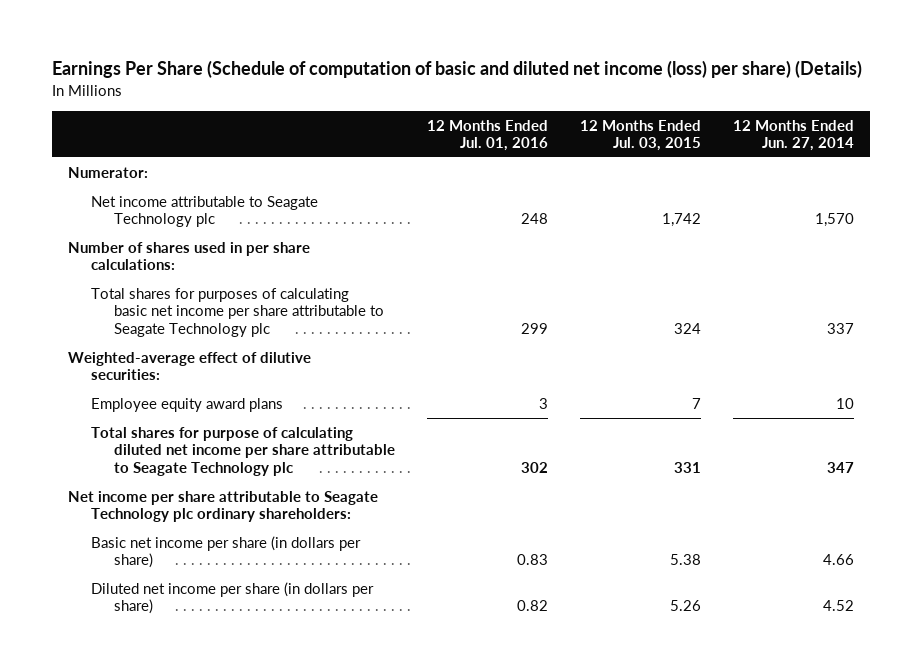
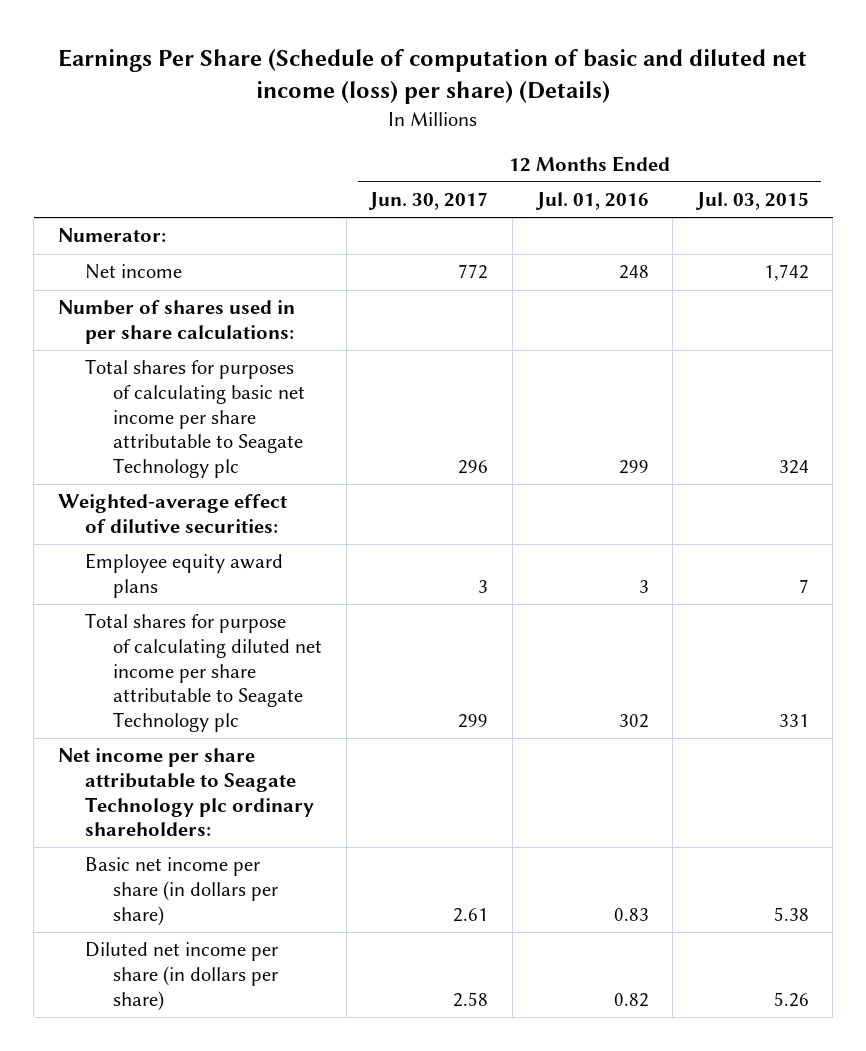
- | 12 Months Ended Jul. 01, 2016 | 12 Months Ended Jul. 03, 2015 | 12 Months Ended Jun. 27, 2014
+ | 12 Months Ended Jun. 30, 2017 | 12 Months Ended Jul. 01, 2016 | 12 Months Ended Jul. 03, 2015
- Net income attributable to Seagate Technology plc | 248 | 1,742 | 1,570
+ Net income | 772 | 248 | 1,742

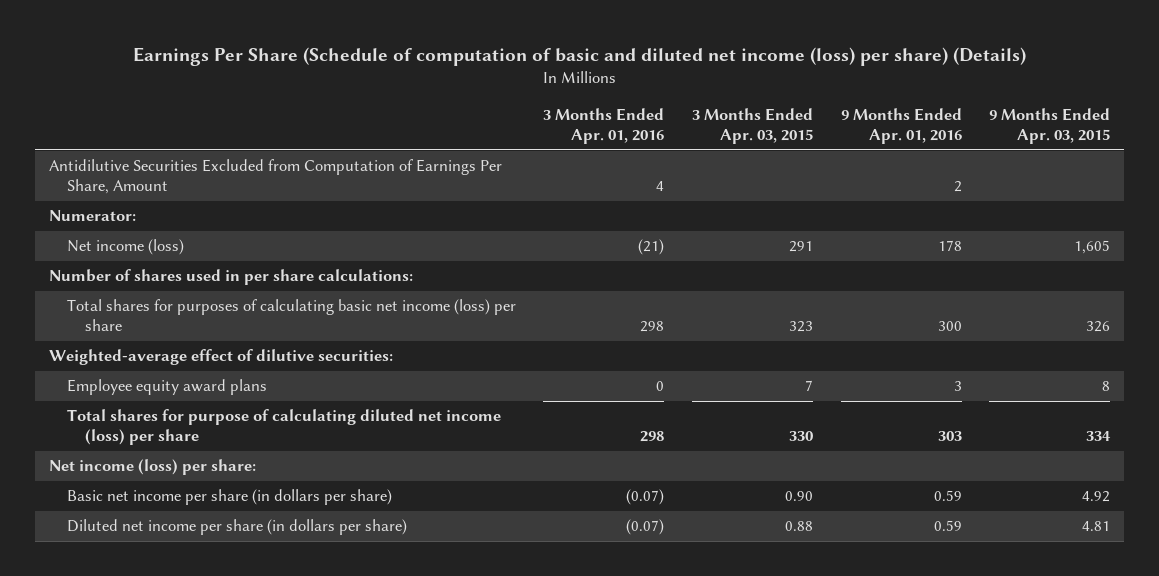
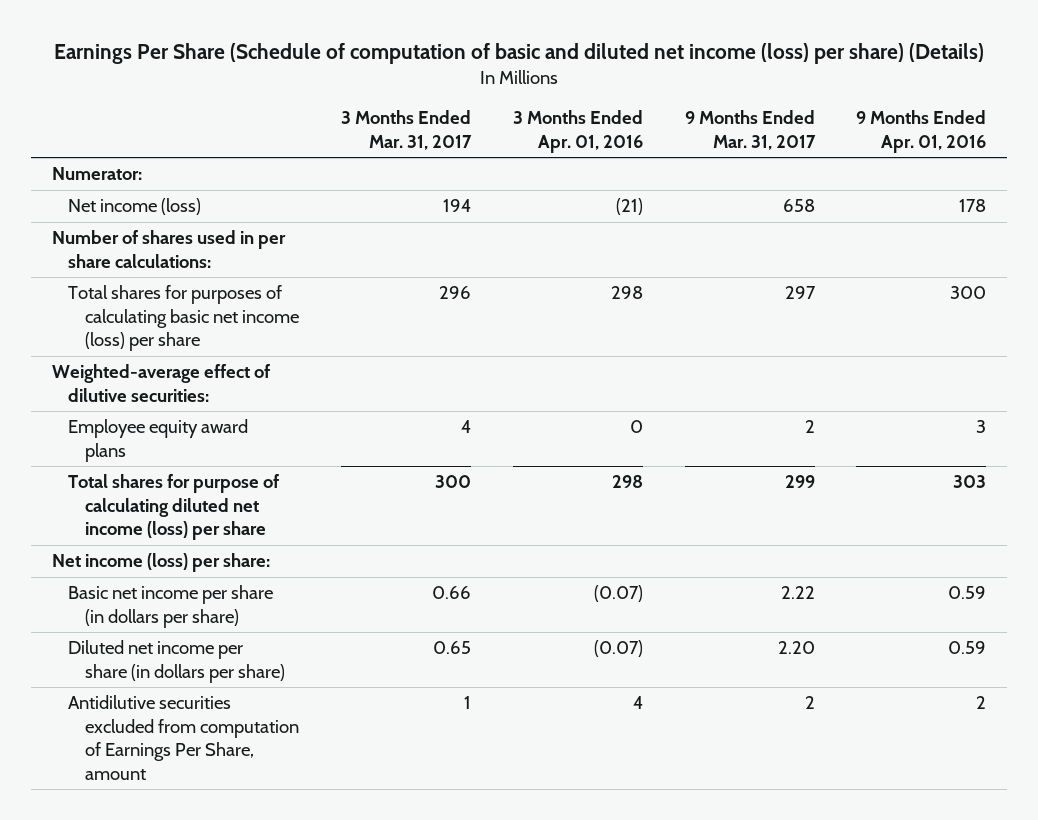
- | 3 Months Ended Apr. 01, 2016 | 3 Months Ended Apr. 03, 2015 | 9 Months Ended Apr. 01, 2016 | 9 Months Ended Apr. 03, 2015
+ | 3 Months Ended Mar. 31, 2017 | 3 Months Ended Apr. 01, 2016 | 9 Months Ended Mar. 31, 2017 | 9 Months Ended Apr. 01, 2016
- Antidilutive Securities Excluded from Computation of Earnings Per Share, Amount | 4 | | 2 |
+ Antidilutive securities excluded from computation of Earnings Per Share, amount | 1 | 4 | 2 | 2

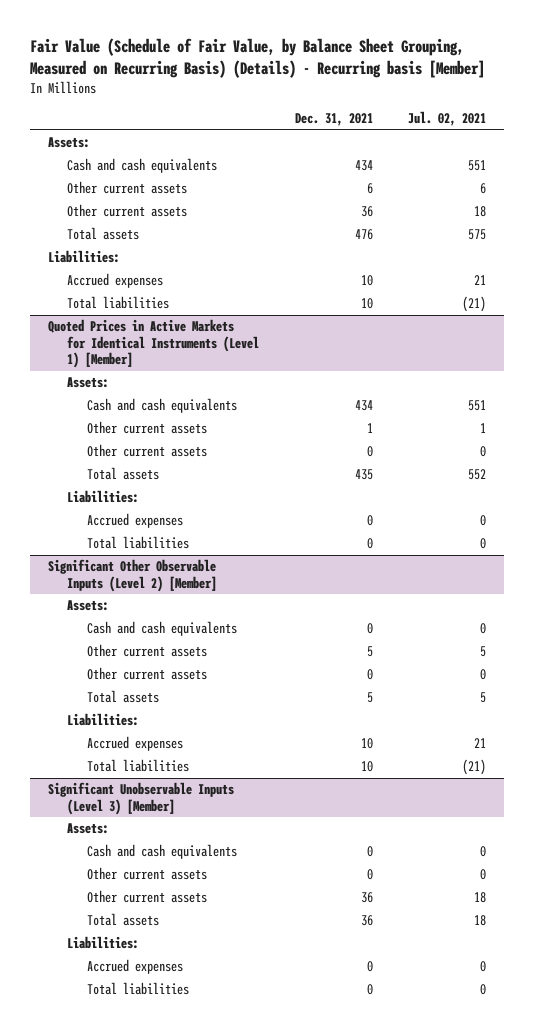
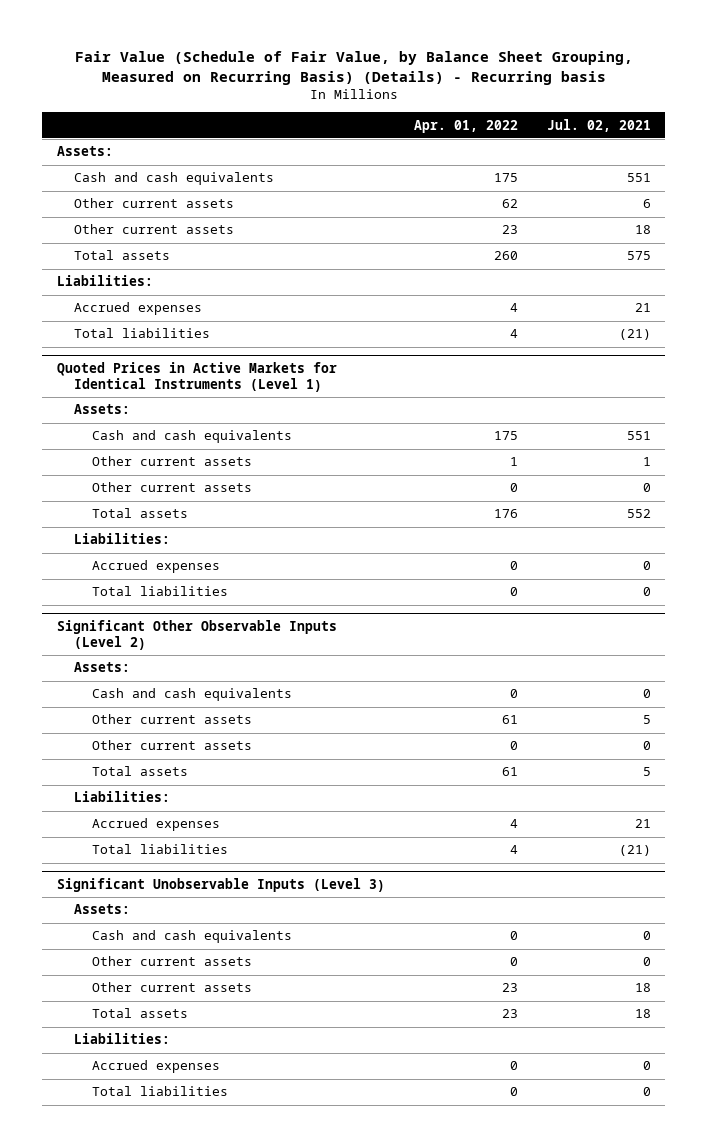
- Fair Value (Schedule of Fair Value, by Balance Sheet Grouping, Measured on Recurring Basis) (Details) - Recurring basis [Member]
+ Fair Value (Schedule of Fair Value, by Balance Sheet Grouping, Measured on Recurring Basis) (Details) - Recurring basis
- | Dec. 31, 2021 | Jul. 02, 2021
+ | Apr. 01, 2022 | Jul. 02, 2021
- Quoted Prices in Active Markets for Identical Instruments (Level 1) [Member]
+ Quoted Prices in Active Markets for Identical Instruments (Level 1)
- Significant Other Observable Inputs (Level 2) [Member]
+ Significant Other Observable Inputs (Level 2)
- Significant Unobservable Inputs (Level 3) [Member]
+ Significant Unobservable Inputs (Level 3)

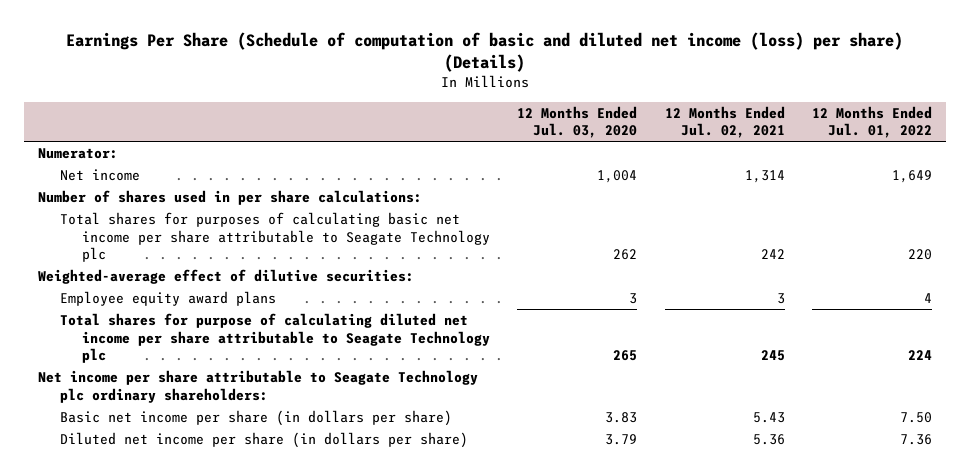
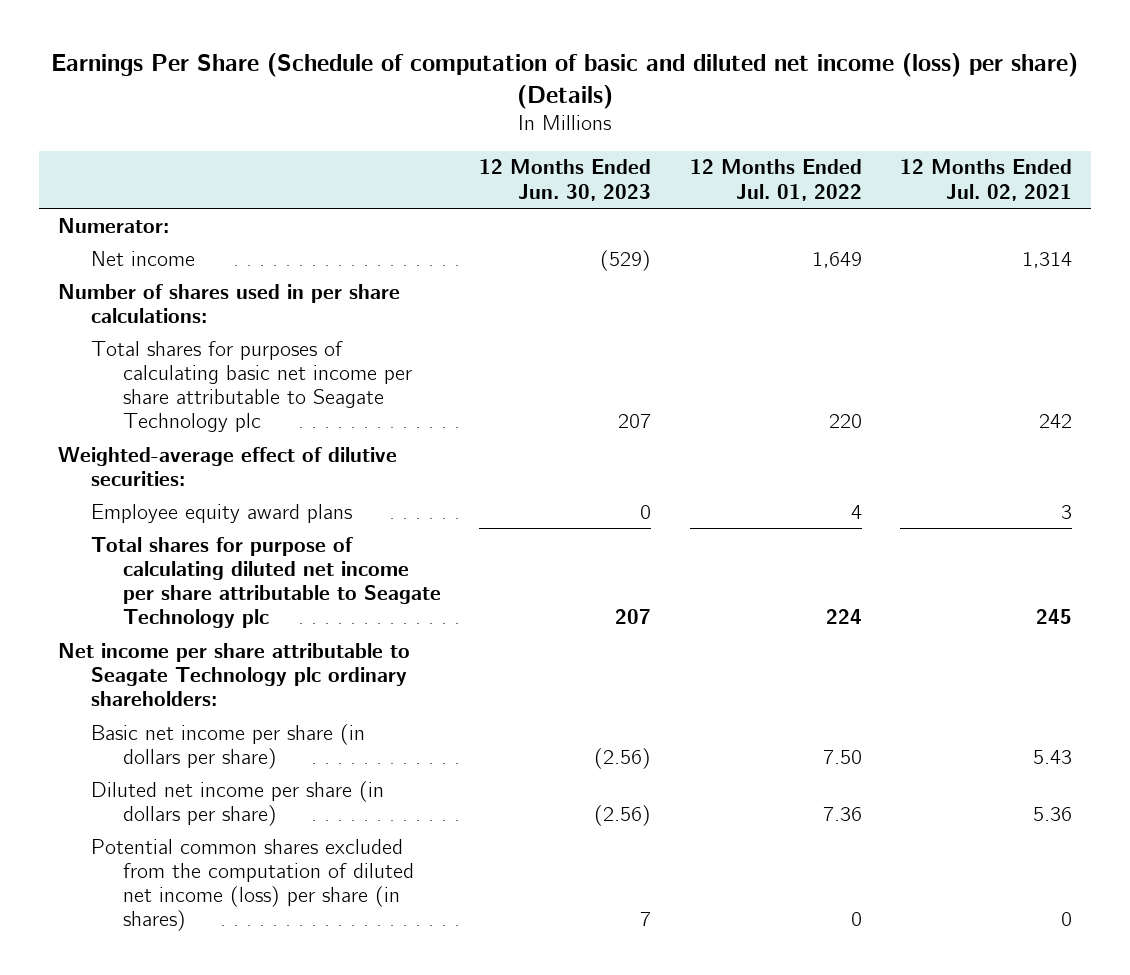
- | 12 Months Ended Jul. 03, 2020 | 12 Months Ended Jul. 02, 2021 | 12 Months Ended Jul. 01, 2022
+ | 12 Months Ended Jun. 30, 2023 | 12 Months Ended Jul. 01, 2022 | 12 Months Ended Jul. 02, 2021
+ Potential common shares excluded from the computation of diluted net income (loss) per share (in shares) | 7 | 0 | 0

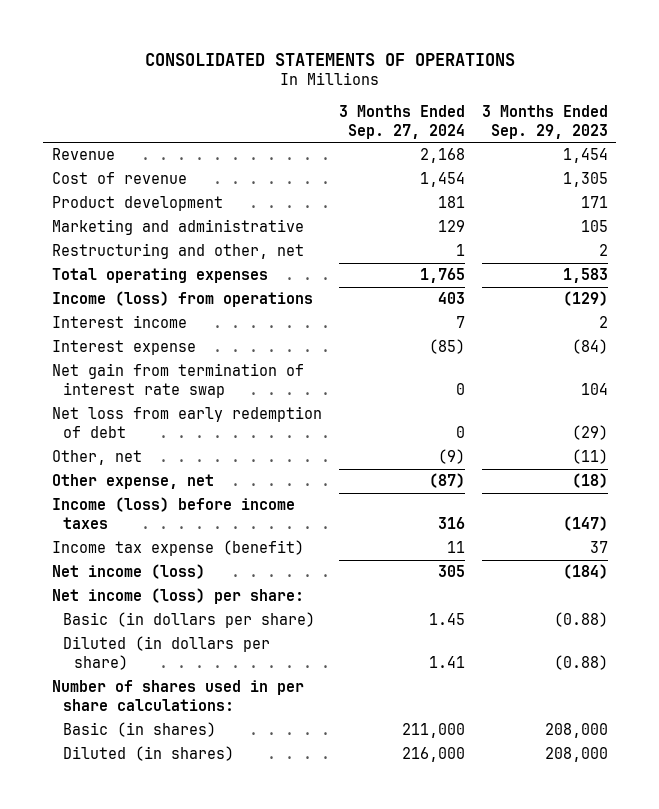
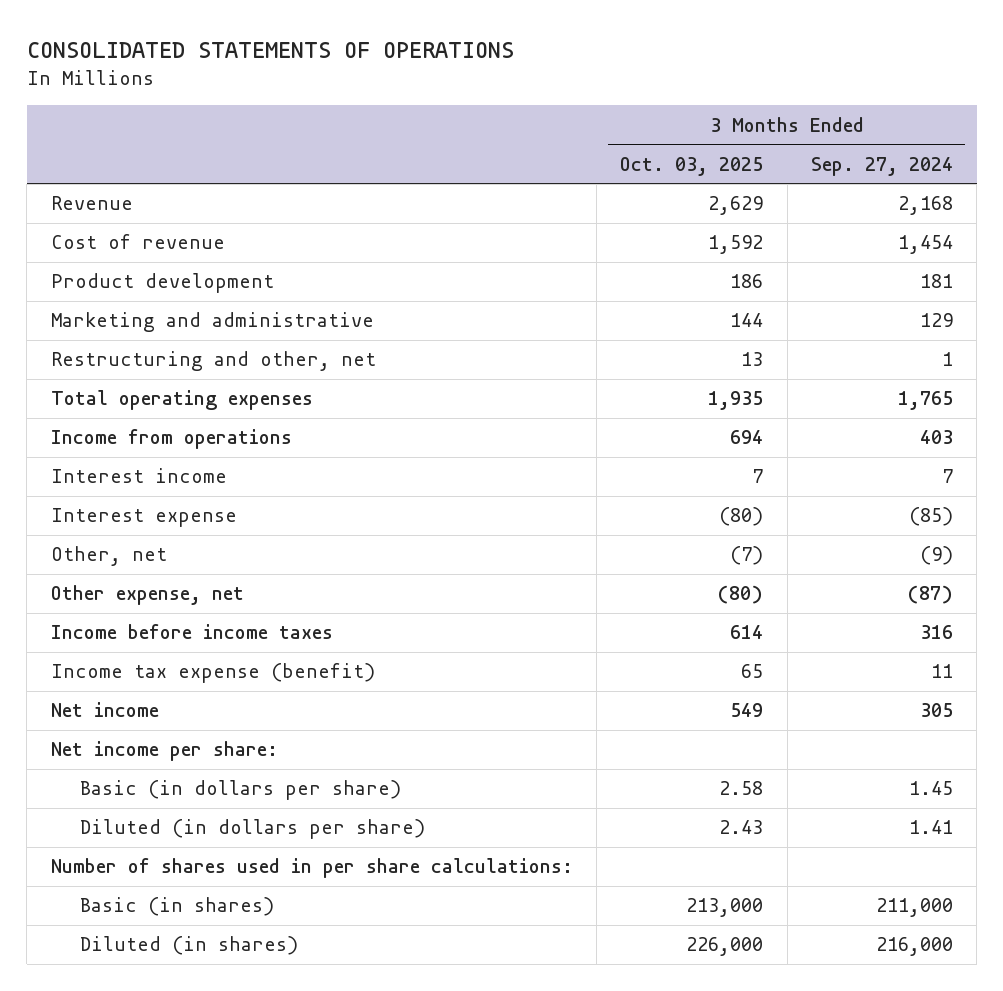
- | 3 Months Ended Sep. 27, 2024 | 3 Months Ended Sep. 29, 2023
+ | 3 Months Ended Oct. 03, 2025 | 3 Months Ended Sep. 27, 2024
- Income (loss) from operations | 403 | (129)
+ Income from operations | 694 | 403
- Net gain from termination of interest rate swap | 0 | 104
- Net loss from early redemption of debt | 0 | (29)
- Income (loss) before income taxes | 316 | (147)
+ Income before income taxes | 614 | 316
- Net income (loss) | 305 | (184)
- Net income (loss) per share:
+ Net income | 549 | 305
+ Net income per share:

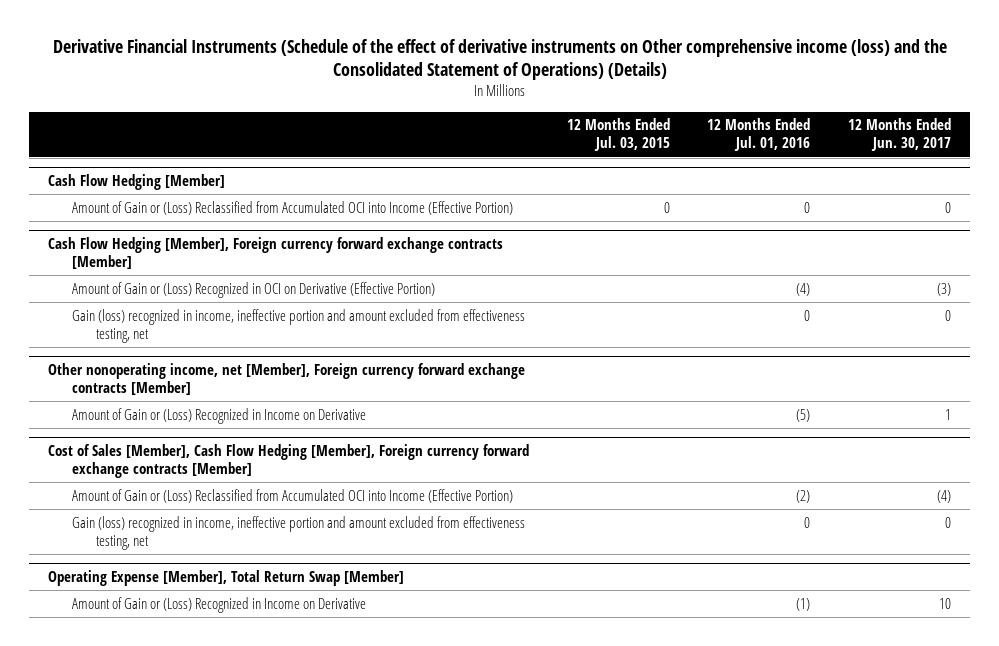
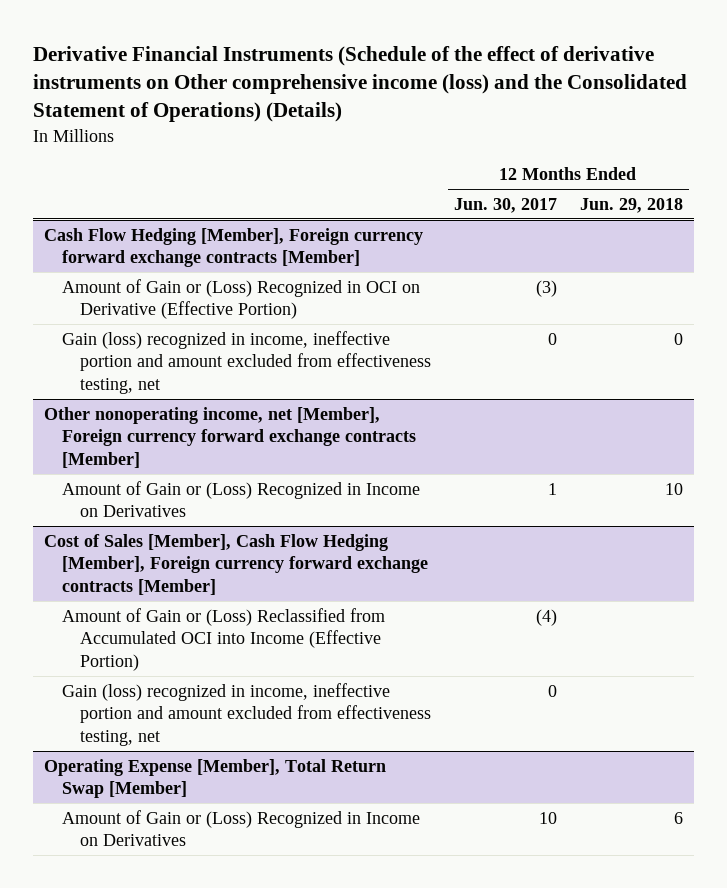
- | 12 Months Ended Jul. 03, 2015 | 12 Months Ended Jul. 01, 2016 | 12 Months Ended Jun. 30, 2017
+ | 12 Months Ended Jun. 30, 2017 | 12 Months Ended Jun. 29, 2018
- Cash Flow Hedging [Member]
- Amount of Gain or (Loss) Reclassified from Accumulated OCI into Income (Effective Portion) | 0 | 0 | 0
@ Other nonoperating income, net [Member], Foreign currency forward exchange contracts [Member]
- Amount of Gain or (Loss) Recognized in Income on Derivative | | (5) | 1
+ Amount of Gain or (Loss) Recognized in Income on Derivatives | 1 | 10
@ Operating Expense [Member], Total Return Swap [Member]
- Amount of Gain or (Loss) Recognized in Income on Derivative | | (1) | 10
+ Amount of Gain or (Loss) Recognized in Income on Derivatives | 10 | 6

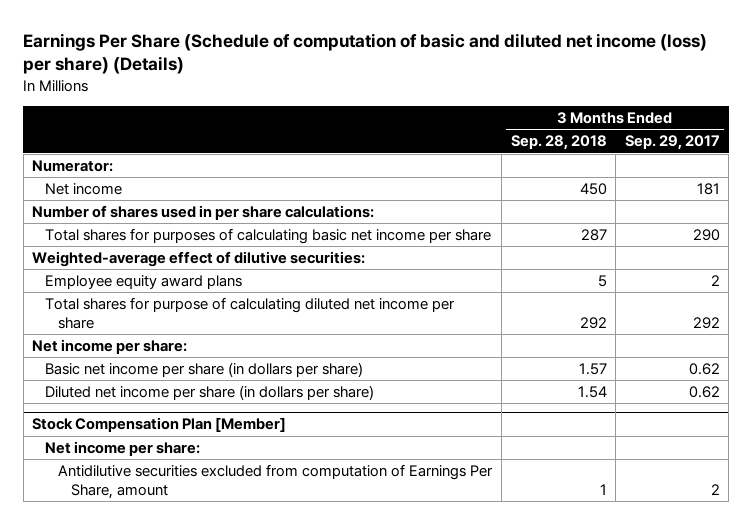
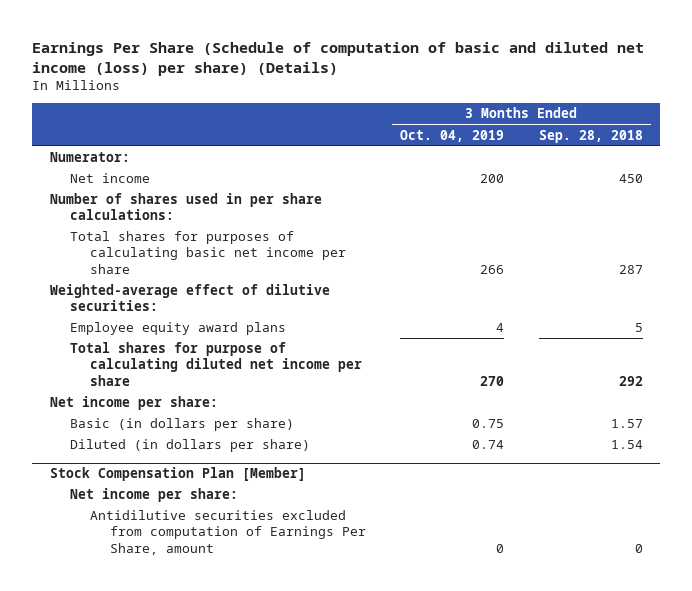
- | 3 Months Ended Sep. 28, 2018 | 3 Months Ended Sep. 29, 2017
+ | 3 Months Ended Oct. 04, 2019 | 3 Months Ended Sep. 28, 2018
- Basic net income per share (in dollars per share) | 1.57 | 0.62
- Diluted net income per share (in dollars per share) | 1.54 | 0.62
+ Basic (in dollars per share) | 0.75 | 1.57
+ Diluted (in dollars per share) | 0.74 | 1.54
@ Stock Compensation Plan [Member]
- Antidilutive securities excluded from computation of Earnings Per Share, amount | 1 | 2
+ Antidilutive securities excluded from computation of Earnings Per Share, amount | 0 | 0

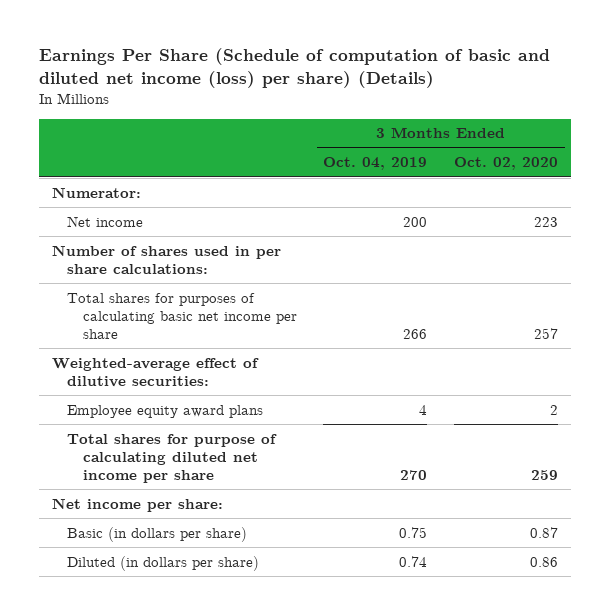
- | 3 Months Ended Oct. 04, 2019 | 3 Months Ended Sep. 28, 2018
+ | 3 Months Ended Oct. 04, 2019 | 3 Months Ended Oct. 02, 2020
- Stock Compensation Plan [Member]
- Net income per share:
- Antidilutive securities excluded from computation of Earnings Per Share, amount | 0 | 0

